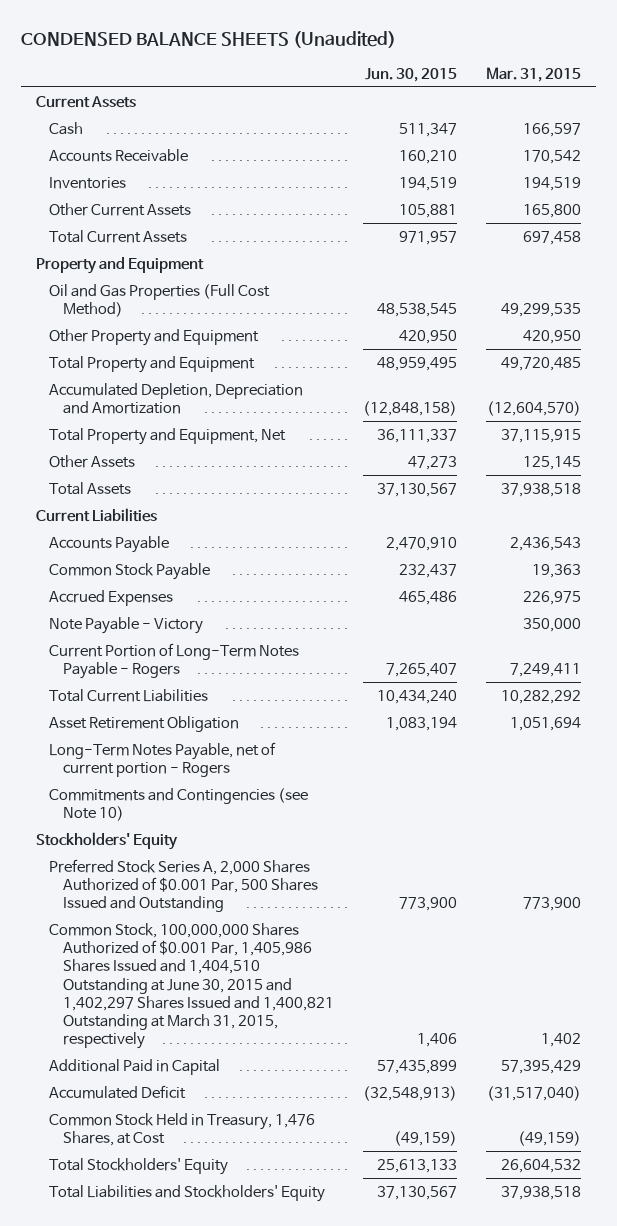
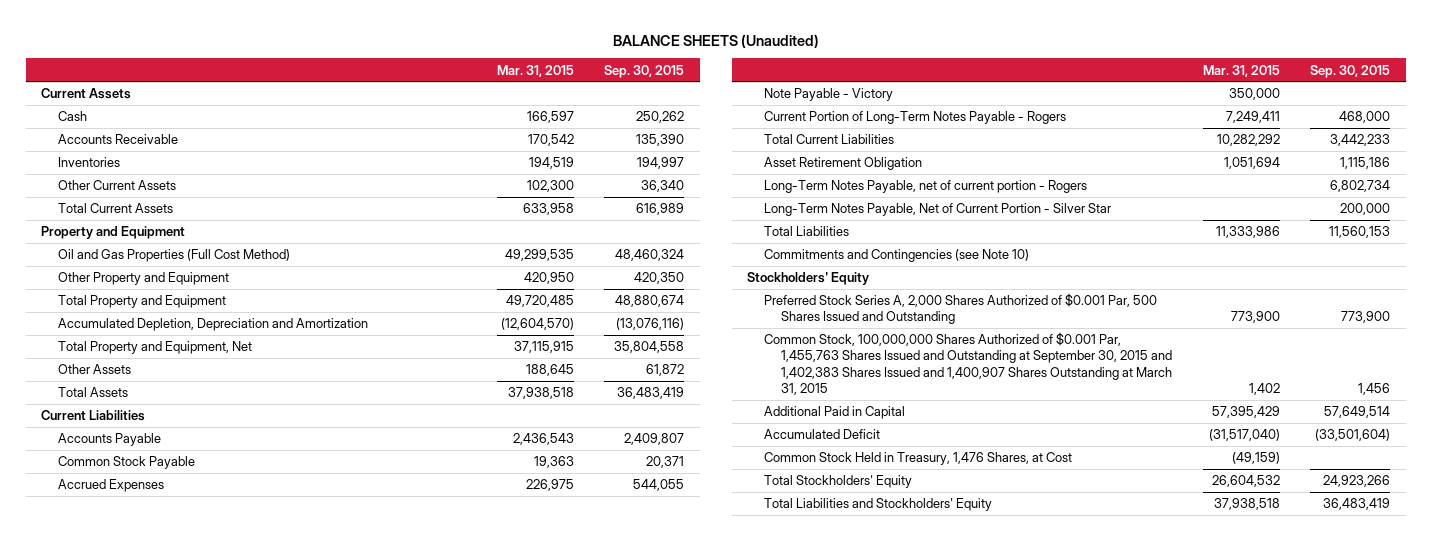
- CONDENSED BALANCE SHEETS (Unaudited)
+ BALANCE SHEETS (Unaudited)
- | Jun. 30, 2015 | Mar. 31, 2015
+ | Mar. 31, 2015 | Sep. 30, 2015
- Other Current Assets | 105,881 | 165,800
- Total Current Assets | 971,957 | 697,458
+ Other Current Assets | 102,300 | 36,340
+ Total Current Assets | 633,958 | 616,989
- Other Assets | 47,273 | 125,145
+ Other Assets | 188,645 | 61,872
+ Long-Term Notes Payable, Net of Current Portion - Silver Star | | 200,000
+ Total Liabilities | 11,333,986 | 11,560,153
- Common Stock, 100,000,000 Shares Authorized of $0.001 Par, 1,405,986 Shares Issued and 1,404,510 Outstanding at June 30, 2015 and 1,402,297 Shares Issued and 1,400,821 Outstanding at March 31, 2015, respectively | 1,406 | 1,402
+ Common Stock, 100,000,000 Shares Authorized of $0.001 Par, 1,455,763 Shares Issued and Outstanding at September 30, 2015 and 1,402,383 Shares Issued and 1,400,907 Shares Outstanding at March 31, 2015 | 1,402 | 1,456

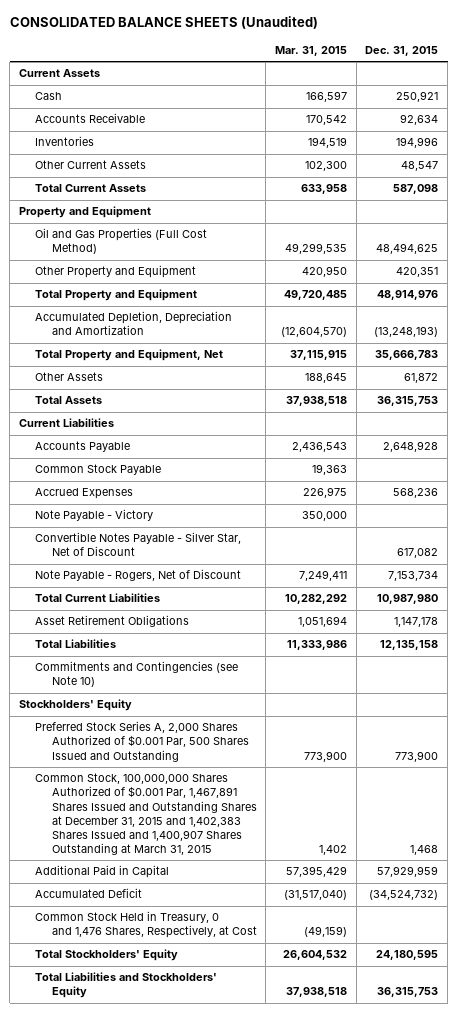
- BALANCE SHEETS (Unaudited)
+ CONSOLIDATED BALANCE SHEETS (Unaudited)
- | Mar. 31, 2015 | Sep. 30, 2015
+ | Mar. 31, 2015 | Dec. 31, 2015
- Current Portion of Long-Term Notes Payable - Rogers | 7,249,411 | 468,000
+ Convertible Notes Payable - Silver Star, Net of Discount | | 617,082
+ Note Payable - Rogers, Net of Discount | 7,249,411 | 7,153,734
- Asset Retirement Obligation | 1,051,694 | 1,115,186
- Long-Term Notes Payable, net of current portion - Rogers | | 6,802,734
- Long-Term Notes Payable, Net of Current Portion - Silver Star | | 200,000
+ Asset Retirement Obligations | 1,051,694 | 1,147,178
- Common Stock, 100,000,000 Shares Authorized of $0.001 Par, 1,455,763 Shares Issued and Outstanding at September 30, 2015 and 1,402,383 Shares Issued and 1,400,907 Shares Outstanding at March 31, 2015 | 1,402 | 1,456
+ Common Stock, 100,000,000 Shares Authorized of $0.001 Par, 1,467,891 Shares Issued and Outstanding Shares at December 31, 2015 and 1,402,383 Shares Issued and 1,400,907 Shares Outstanding at March 31, 2015 | 1,402 | 1,468
- Common Stock Held in Treasury, 1,476 Shares, at Cost | (49,159) |
+ Common Stock Held in Treasury, 0 and 1,476 Shares, Respectively, at Cost | (49,159) |

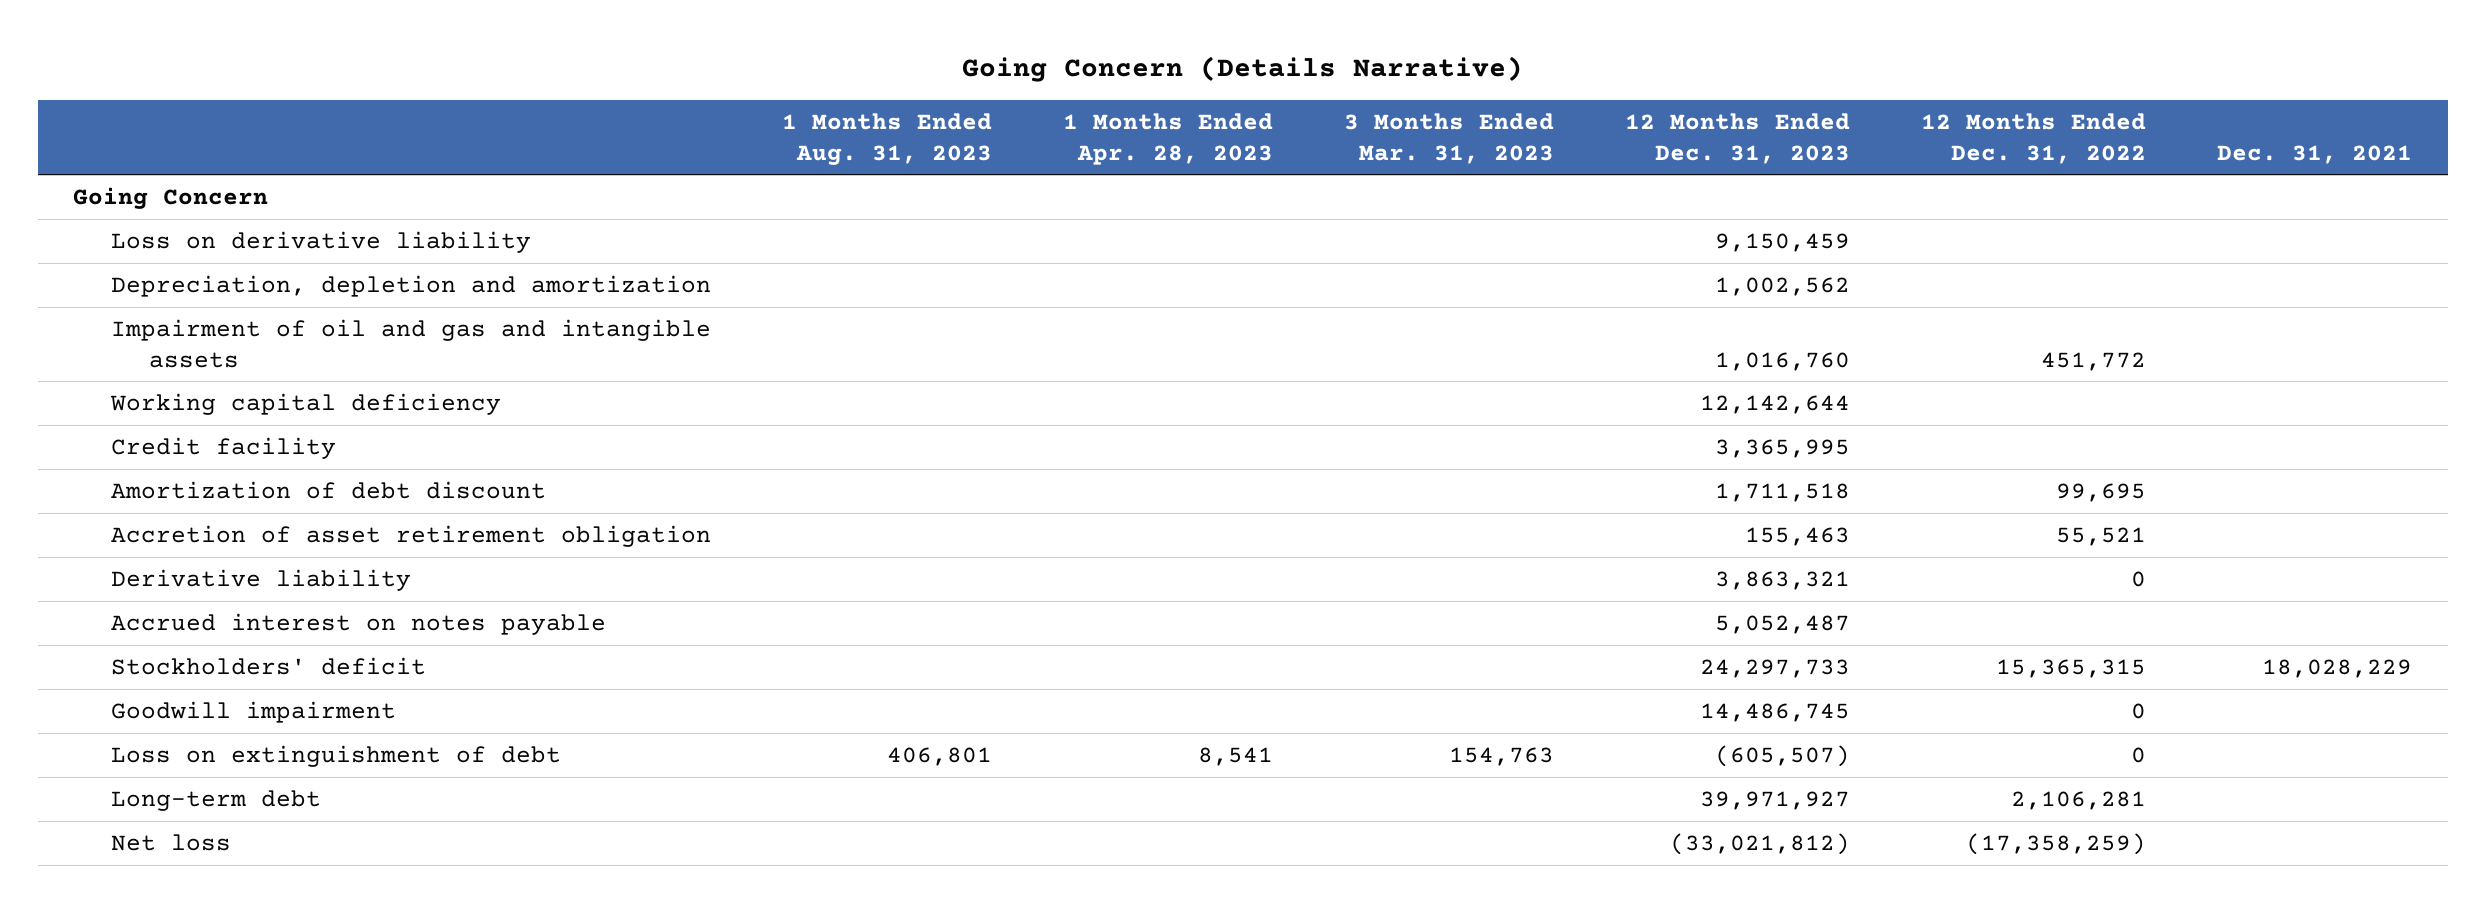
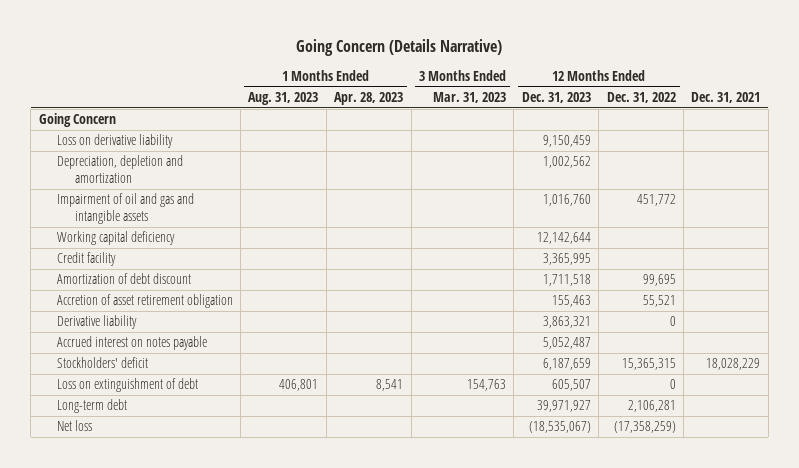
- Stockholders' deficit | | | | 24,297,733 | 15,365,315 | 18,028,229
- Goodwill impairment | | | | 14,486,745 | 0 |
- Loss on extinguishment of debt | 406,801 | 8,541 | 154,763 | (605,507) | 0 |
+ Stockholders' deficit | | | | 6,187,659 | 15,365,315 | 18,028,229
+ Loss on extinguishment of debt | 406,801 | 8,541 | 154,763 | 605,507 | 0 |
- Net loss | | | | (33,021,812) | (17,358,259) |
+ Net loss | | | | (18,535,067) | (17,358,259) |

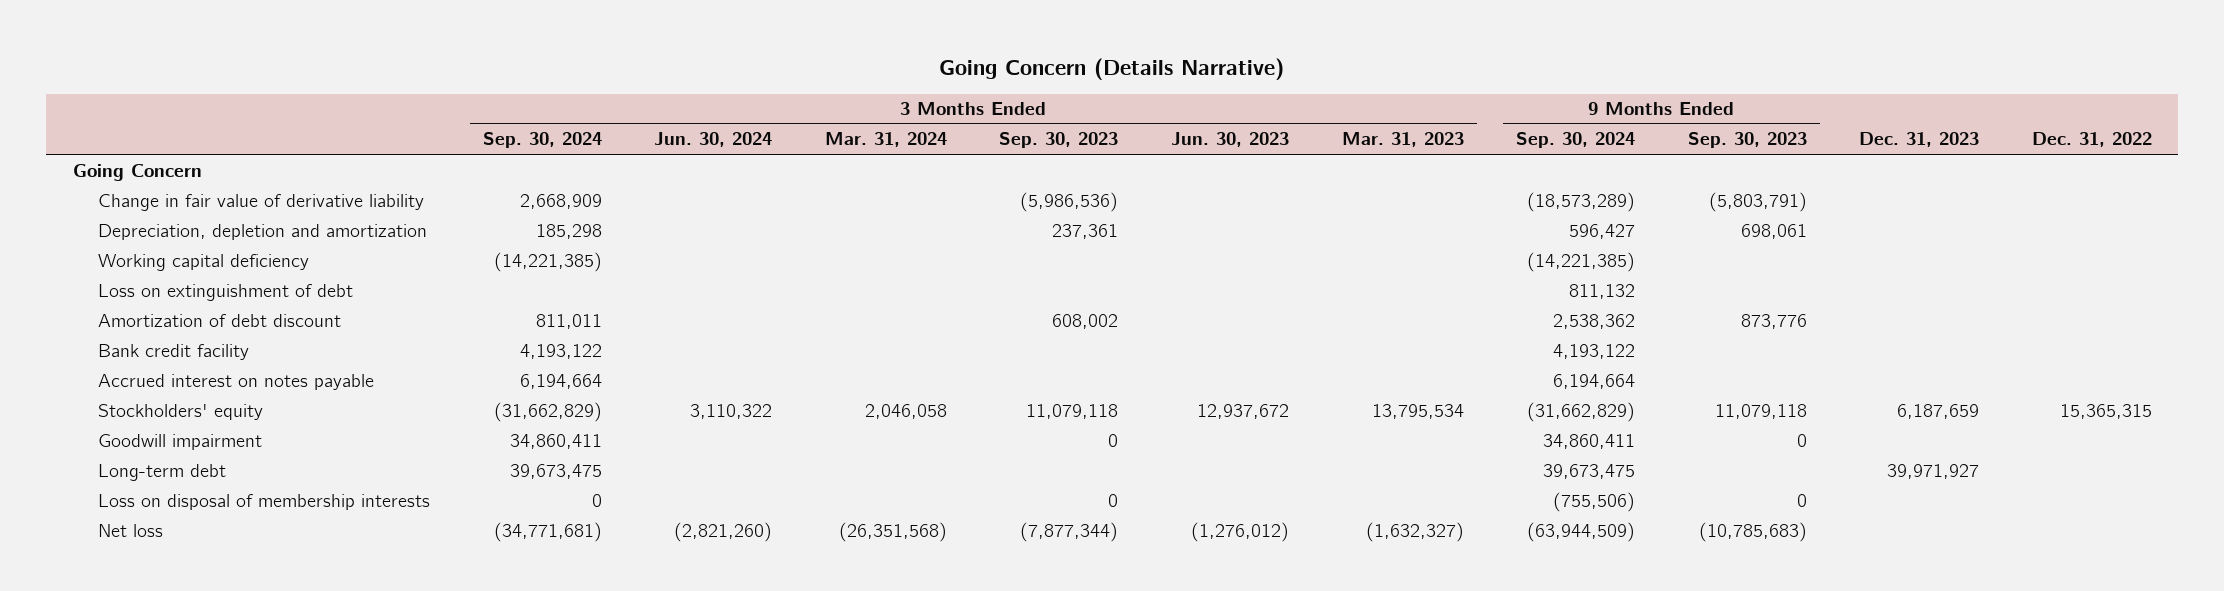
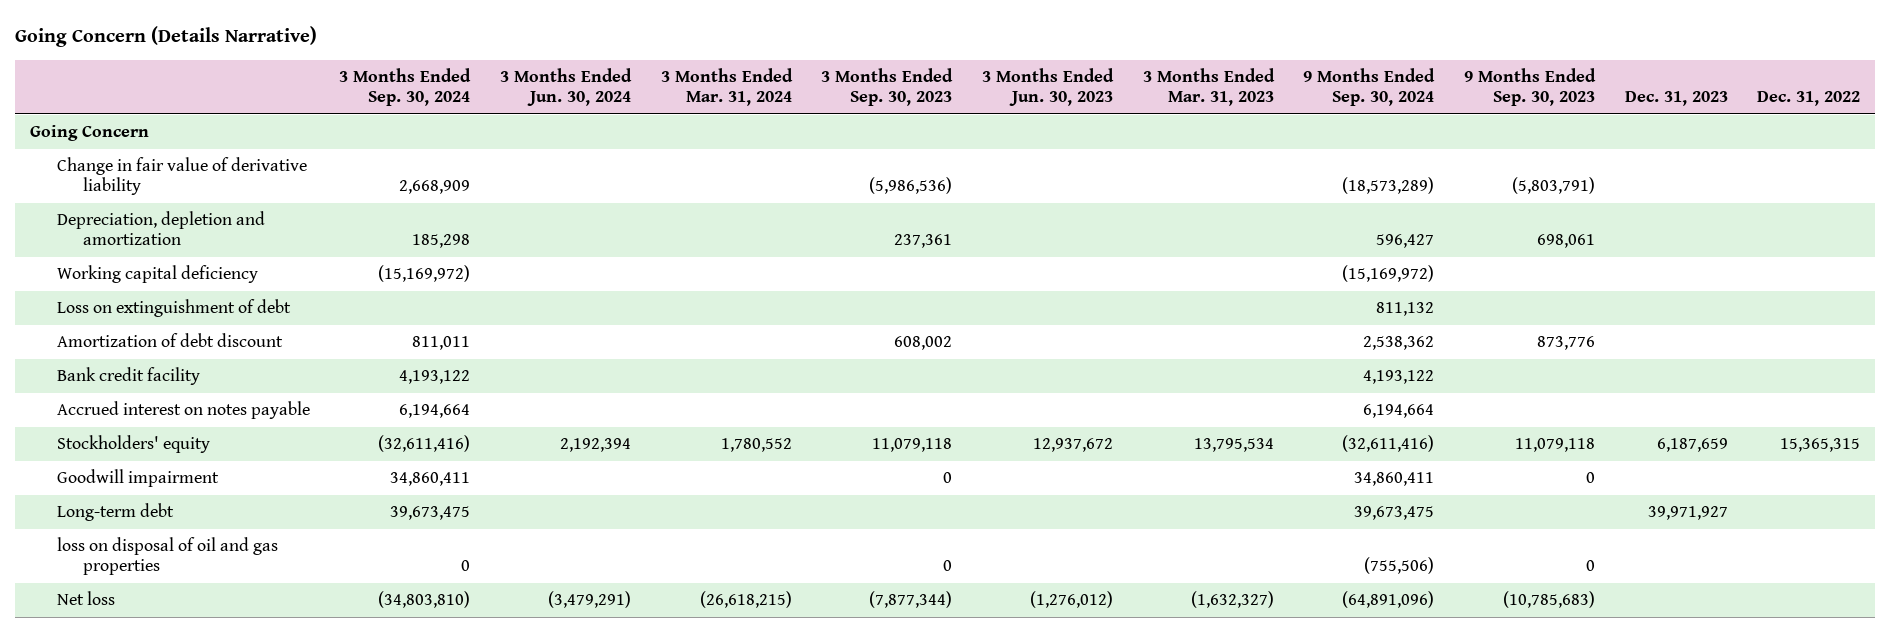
- Working capital deficiency | (14,221,385) | | | | | | (14,221,385) | | |
+ Working capital deficiency | (15,169,972) | | | | | | (15,169,972) | | |
- Stockholders' equity | (31,662,829) | 3,110,322 | 2,046,058 | 11,079,118 | 12,937,672 | 13,795,534 | (31,662,829) | 11,079,118 | 6,187,659 | 15,365,315
+ Stockholders' equity | (32,611,416) | 2,192,394 | 1,780,552 | 11,079,118 | 12,937,672 | 13,795,534 | (32,611,416) | 11,079,118 | 6,187,659 | 15,365,315
- Loss on disposal of membership interests | 0 | | | 0 | | | (755,506) | 0 | |
- Net loss | (34,771,681) | (2,821,260) | (26,351,568) | (7,877,344) | (1,276,012) | (1,632,327) | (63,944,509) | (10,785,683) | |
+ loss on disposal of oil and gas properties | 0 | | | 0 | | | (755,506) | 0 | |
+ Net loss | (34,803,810) | (3,479,291) | (26,618,215) | (7,877,344) | (1,276,012) | (1,632,327) | (64,891,096) | (10,785,683) | |

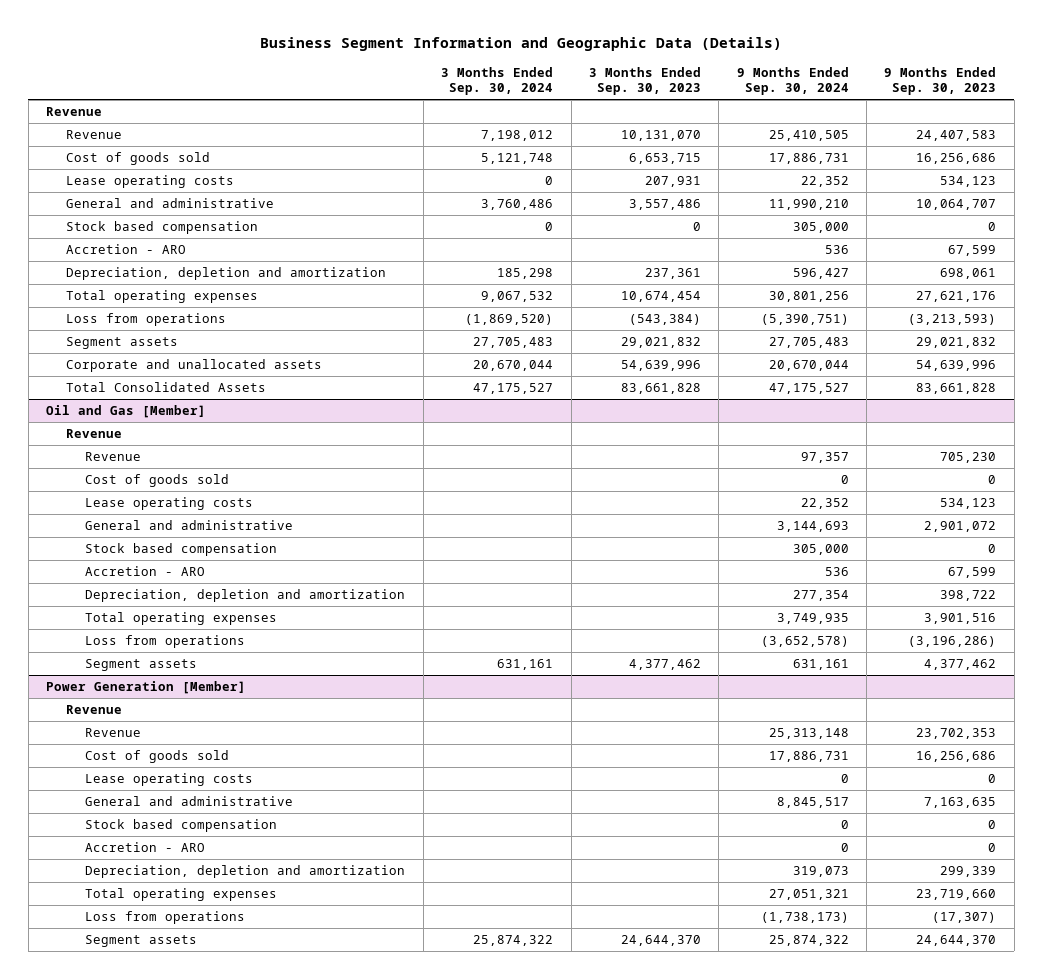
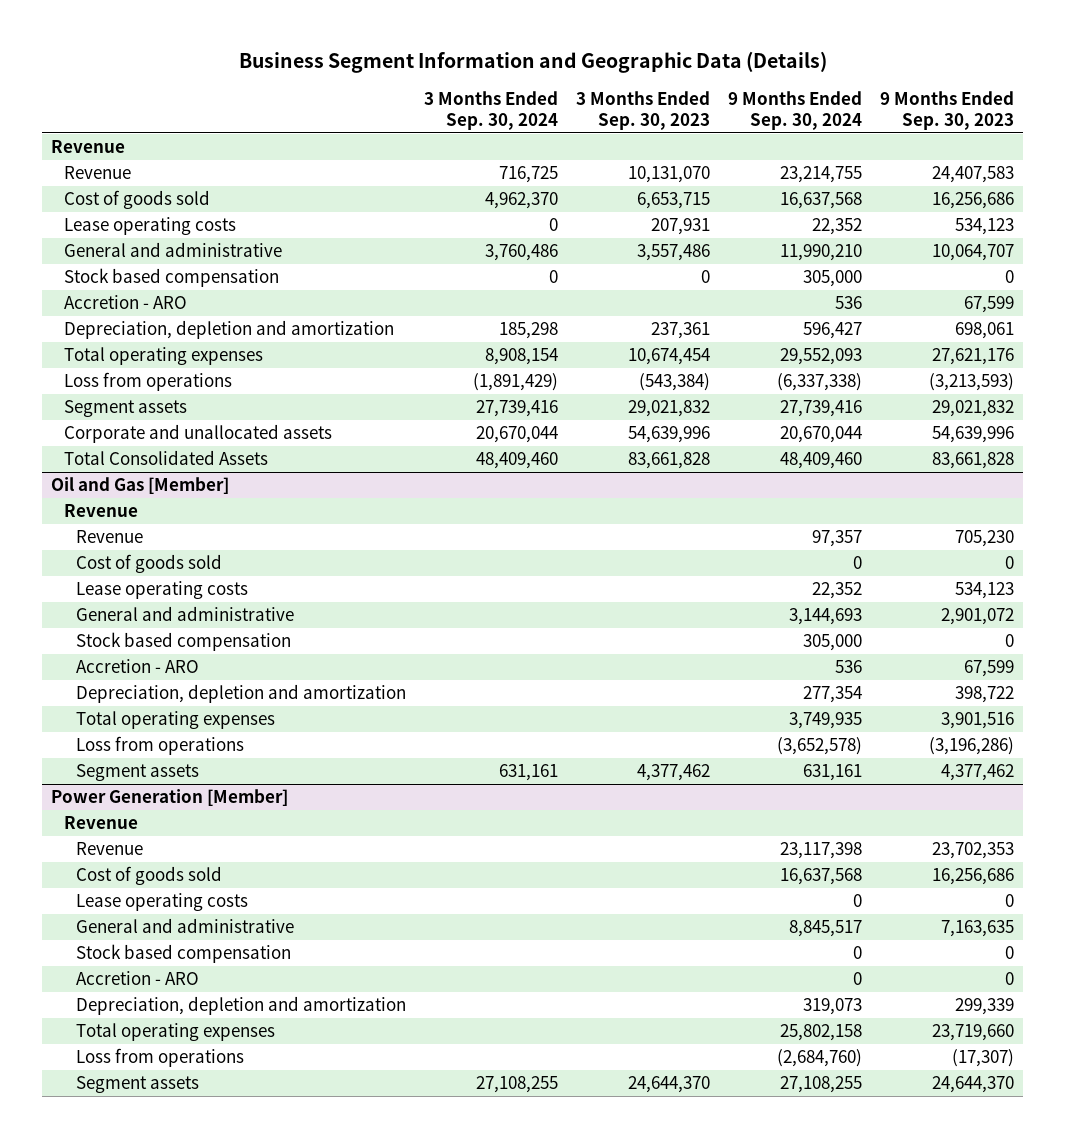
- Revenue | 7,198,012 | 10,131,070 | 25,410,505 | 24,407,583
- Cost of goods sold | 5,121,748 | 6,653,715 | 17,886,731 | 16,256,686
+ Revenue | 716,725 | 10,131,070 | 23,214,755 | 24,407,583
+ Cost of goods sold | 4,962,370 | 6,653,715 | 16,637,568 | 16,256,686
- Total operating expenses | 9,067,532 | 10,674,454 | 30,801,256 | 27,621,176
- Loss from operations | (1,869,520) | (543,384) | (5,390,751) | (3,213,593)
- Segment assets | 27,705,483 | 29,021,832 | 27,705,483 | 29,021,832
+ Total operating expenses | 8,908,154 | 10,674,454 | 29,552,093 | 27,621,176
+ Loss from operations | (1,891,429) | (543,384) | (6,337,338) | (3,213,593)
+ Segment assets | 27,739,416 | 29,021,832 | 27,739,416 | 29,021,832
- Total Consolidated Assets | 47,175,527 | 83,661,828 | 47,175,527 | 83,661,828
+ Total Consolidated Assets | 48,409,460 | 83,661,828 | 48,409,460 | 83,661,828
@ Power Generation [Member]
- Revenue | | | 25,313,148 | 23,702,353
- Cost of goods sold | | | 17,886,731 | 16,256,686
+ Revenue | | | 23,117,398 | 23,702,353
+ Cost of goods sold | | | 16,637,568 | 16,256,686
- Total operating expenses | | | 27,051,321 | 23,719,660
- Loss from operations | | | (1,738,173) | (17,307)
- Segment assets | 25,874,322 | 24,644,370 | 25,874,322 | 24,644,370
+ Total operating expenses | | | 25,802,158 | 23,719,660
+ Loss from operations | | | (2,684,760) | (17,307)
+ Segment assets | 27,108,255 | 24,644,370 | 27,108,255 | 24,644,370

